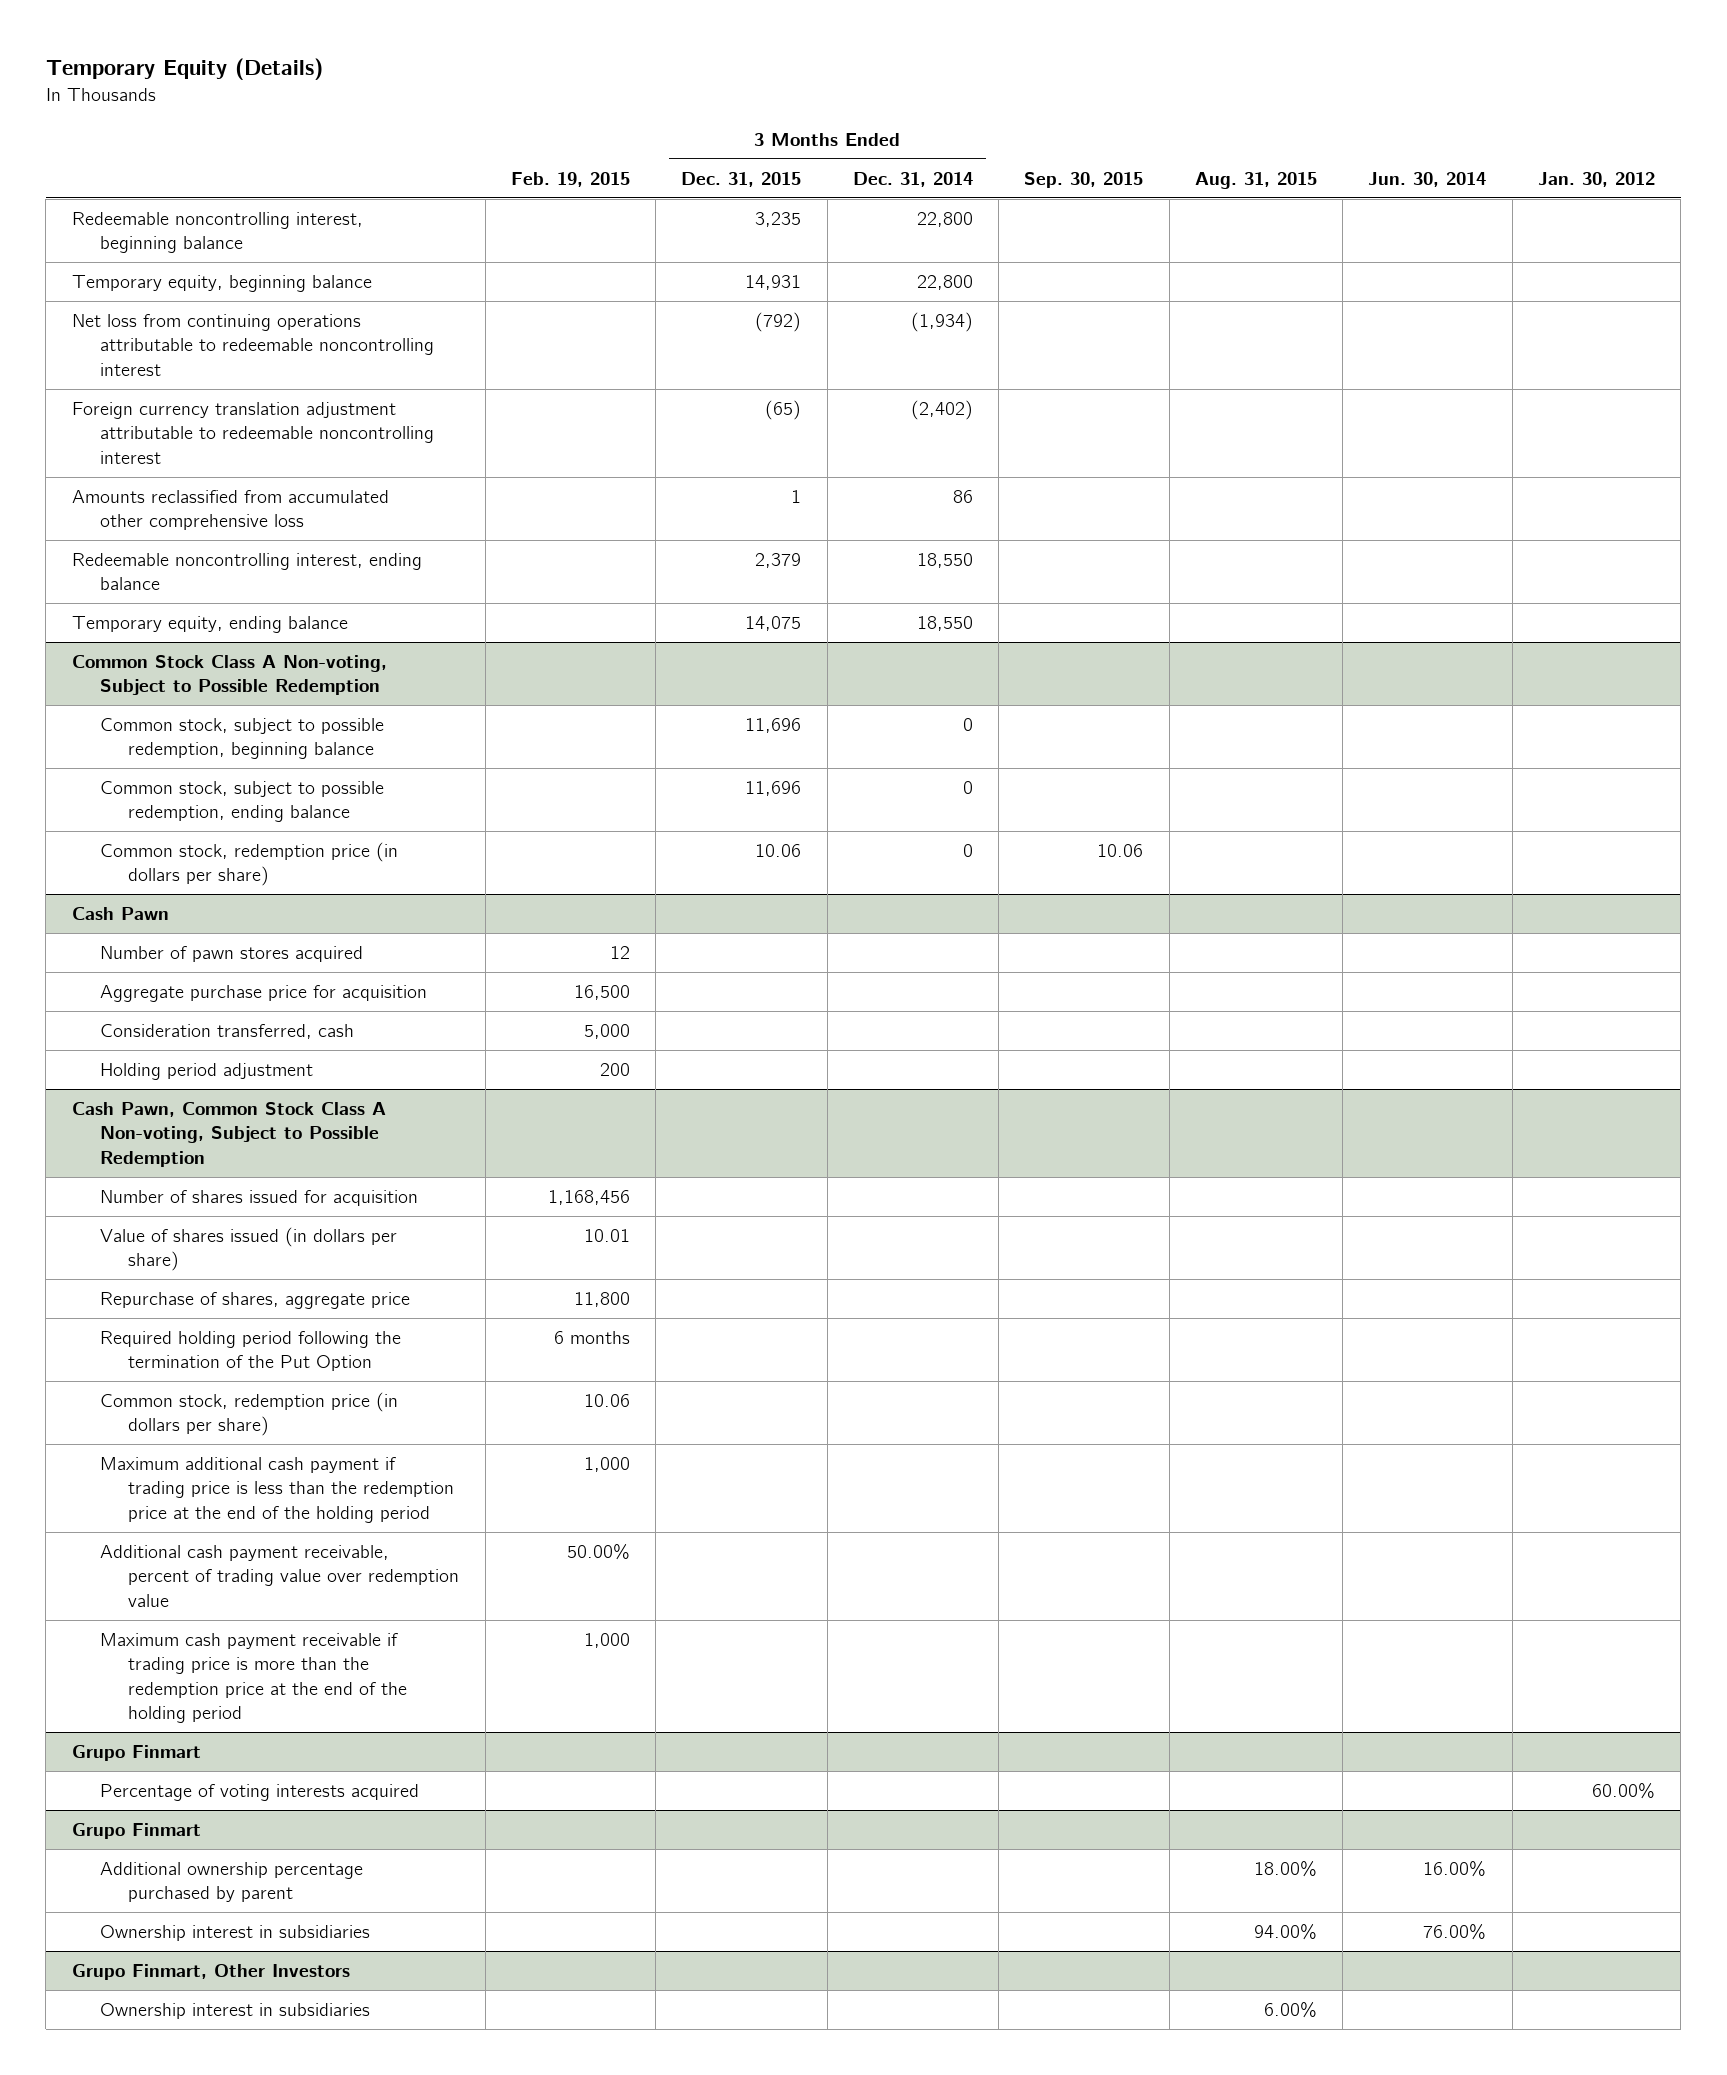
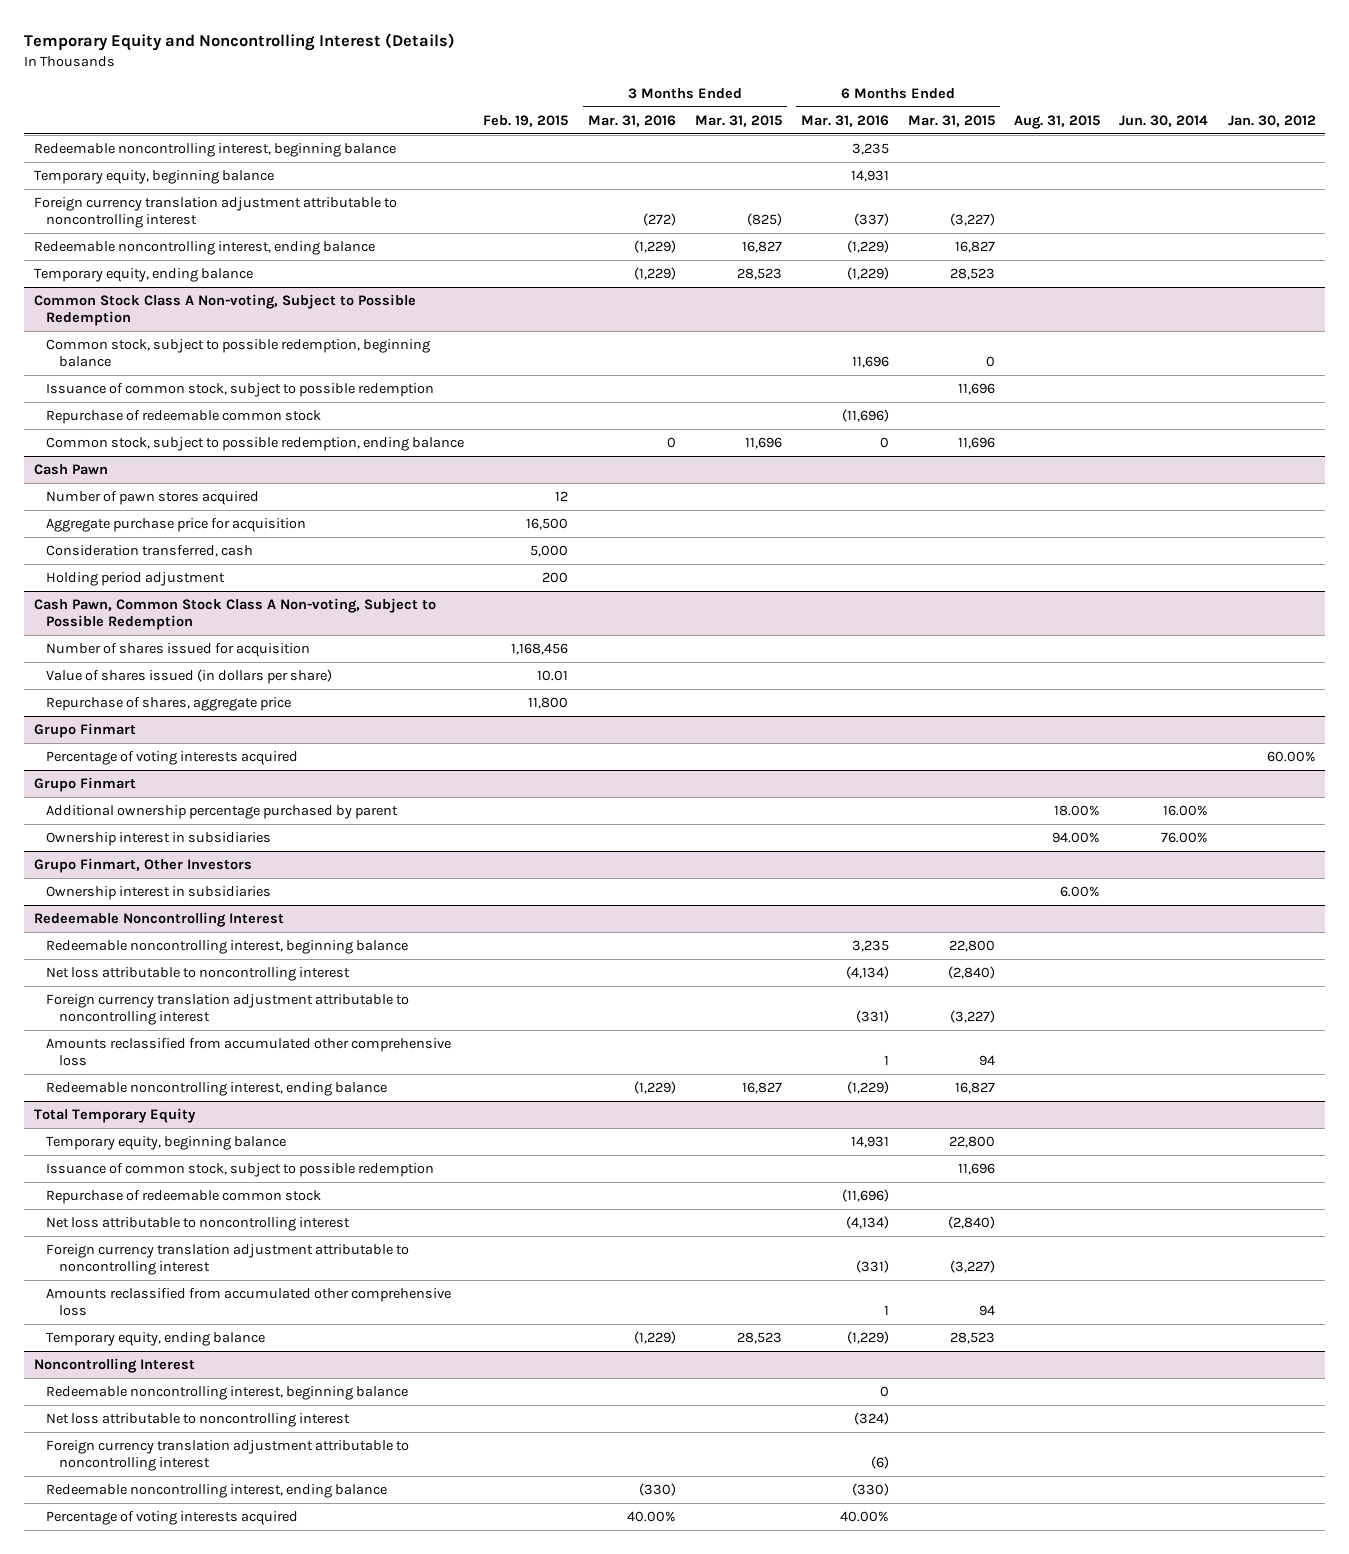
- Temporary Equity (Details)
+ Temporary Equity and Noncontrolling Interest (Details)
- | Feb. 19, 2015 | 3 Months Ended Dec. 31, 2015 | 3 Months Ended Dec. 31, 2014 | Sep. 30, 2015 | Aug. 31, 2015 | Jun. 30, 2014 | Jan. 30, 2012
+ | Feb. 19, 2015 | 3 Months Ended Mar. 31, 2016 | 3 Months Ended Mar. 31, 2015 | 6 Months Ended Mar. 31, 2016 | 6 Months Ended Mar. 31, 2015 | Aug. 31, 2015 | Jun. 30, 2014 | Jan. 30, 2012
- Net loss from continuing operations attributable to redeemable noncontrolling interest | | (792) | (1,934) | | | |
- Foreign currency translation adjustment attributable to redeemable noncontrolling interest | | (65) | (2,402) | | | |
- Amounts reclassified from accumulated other comprehensive loss | | 1 | 86 | | | |
+ Foreign currency translation adjustment attributable to noncontrolling interest | | (272) | (825) | (337) | (3,227) | | |
@ Common Stock Class A Non-voting, Subject to Possible Redemption
+ Issuance of common stock, subject to possible redemption | | | | | 11,696 | | |
+ Repurchase of redeemable common stock | | | | (11,696) | | | |
- Common stock, redemption price (in dollars per share) | | 10.06 | 0 | 10.06 | | |
@ Cash Pawn, Common Stock Class A Non-voting, Subject to Possible Redemption
- Required holding period following the termination of the Put Option | 6 months | | | | | |
- Common stock, redemption price (in dollars per share) | 10.06 | | | | | |
- Maximum additional cash payment if trading price is less than the redemption price at the end of the holding period | 1,000 | | | | | |
- Additional cash payment receivable, percent of trading value over redemption value | 50.00% | | | | | |
- Maximum cash payment receivable if trading price is more than the redemption price at the end of the holding period | 1,000 | | | | | |
+ Redeemable Noncontrolling Interest
+ Redeemable noncontrolling interest, beginning balance | | | | 3,235 | 22,800 | | |
+ Net loss attributable to noncontrolling interest | | | | (4,134) | (2,840) | | |
+ Foreign currency translation adjustment attributable to noncontrolling interest | | | | (331) | (3,227) | | |
+ Amounts reclassified from accumulated other comprehensive loss | | | | 1 | 94 | | |
+ Redeemable noncontrolling interest, ending balance | | (1,229) | 16,827 | (1,229) | 16,827 | | |
+ Total Temporary Equity
+ Temporary equity, beginning balance | | | | 14,931 | 22,800 | | |
+ Issuance of common stock, subject to possible redemption | | | | | 11,696 | | |
+ Repurchase of redeemable common stock | | | | (11,696) | | | |
+ Net loss attributable to noncontrolling interest | | | | (4,134) | (2,840) | | |
+ Foreign currency translation adjustment attributable to noncontrolling interest | | | | (331) | (3,227) | | |
+ Amounts reclassified from accumulated other comprehensive loss | | | | 1 | 94 | | |
+ Temporary equity, ending balance | | (1,229) | 28,523 | (1,229) | 28,523 | | |
+ Noncontrolling Interest
+ Redeemable noncontrolling interest, beginning balance | | | | 0 | | | |
+ Net loss attributable to noncontrolling interest | | | | (324) | | | |
+ Foreign currency translation adjustment attributable to noncontrolling interest | | | | (6) | | | |
+ Redeemable noncontrolling interest, ending balance | | (330) | | (330) | | | |
+ Percentage of voting interests acquired | | 40.00% | | 40.00% | | | |

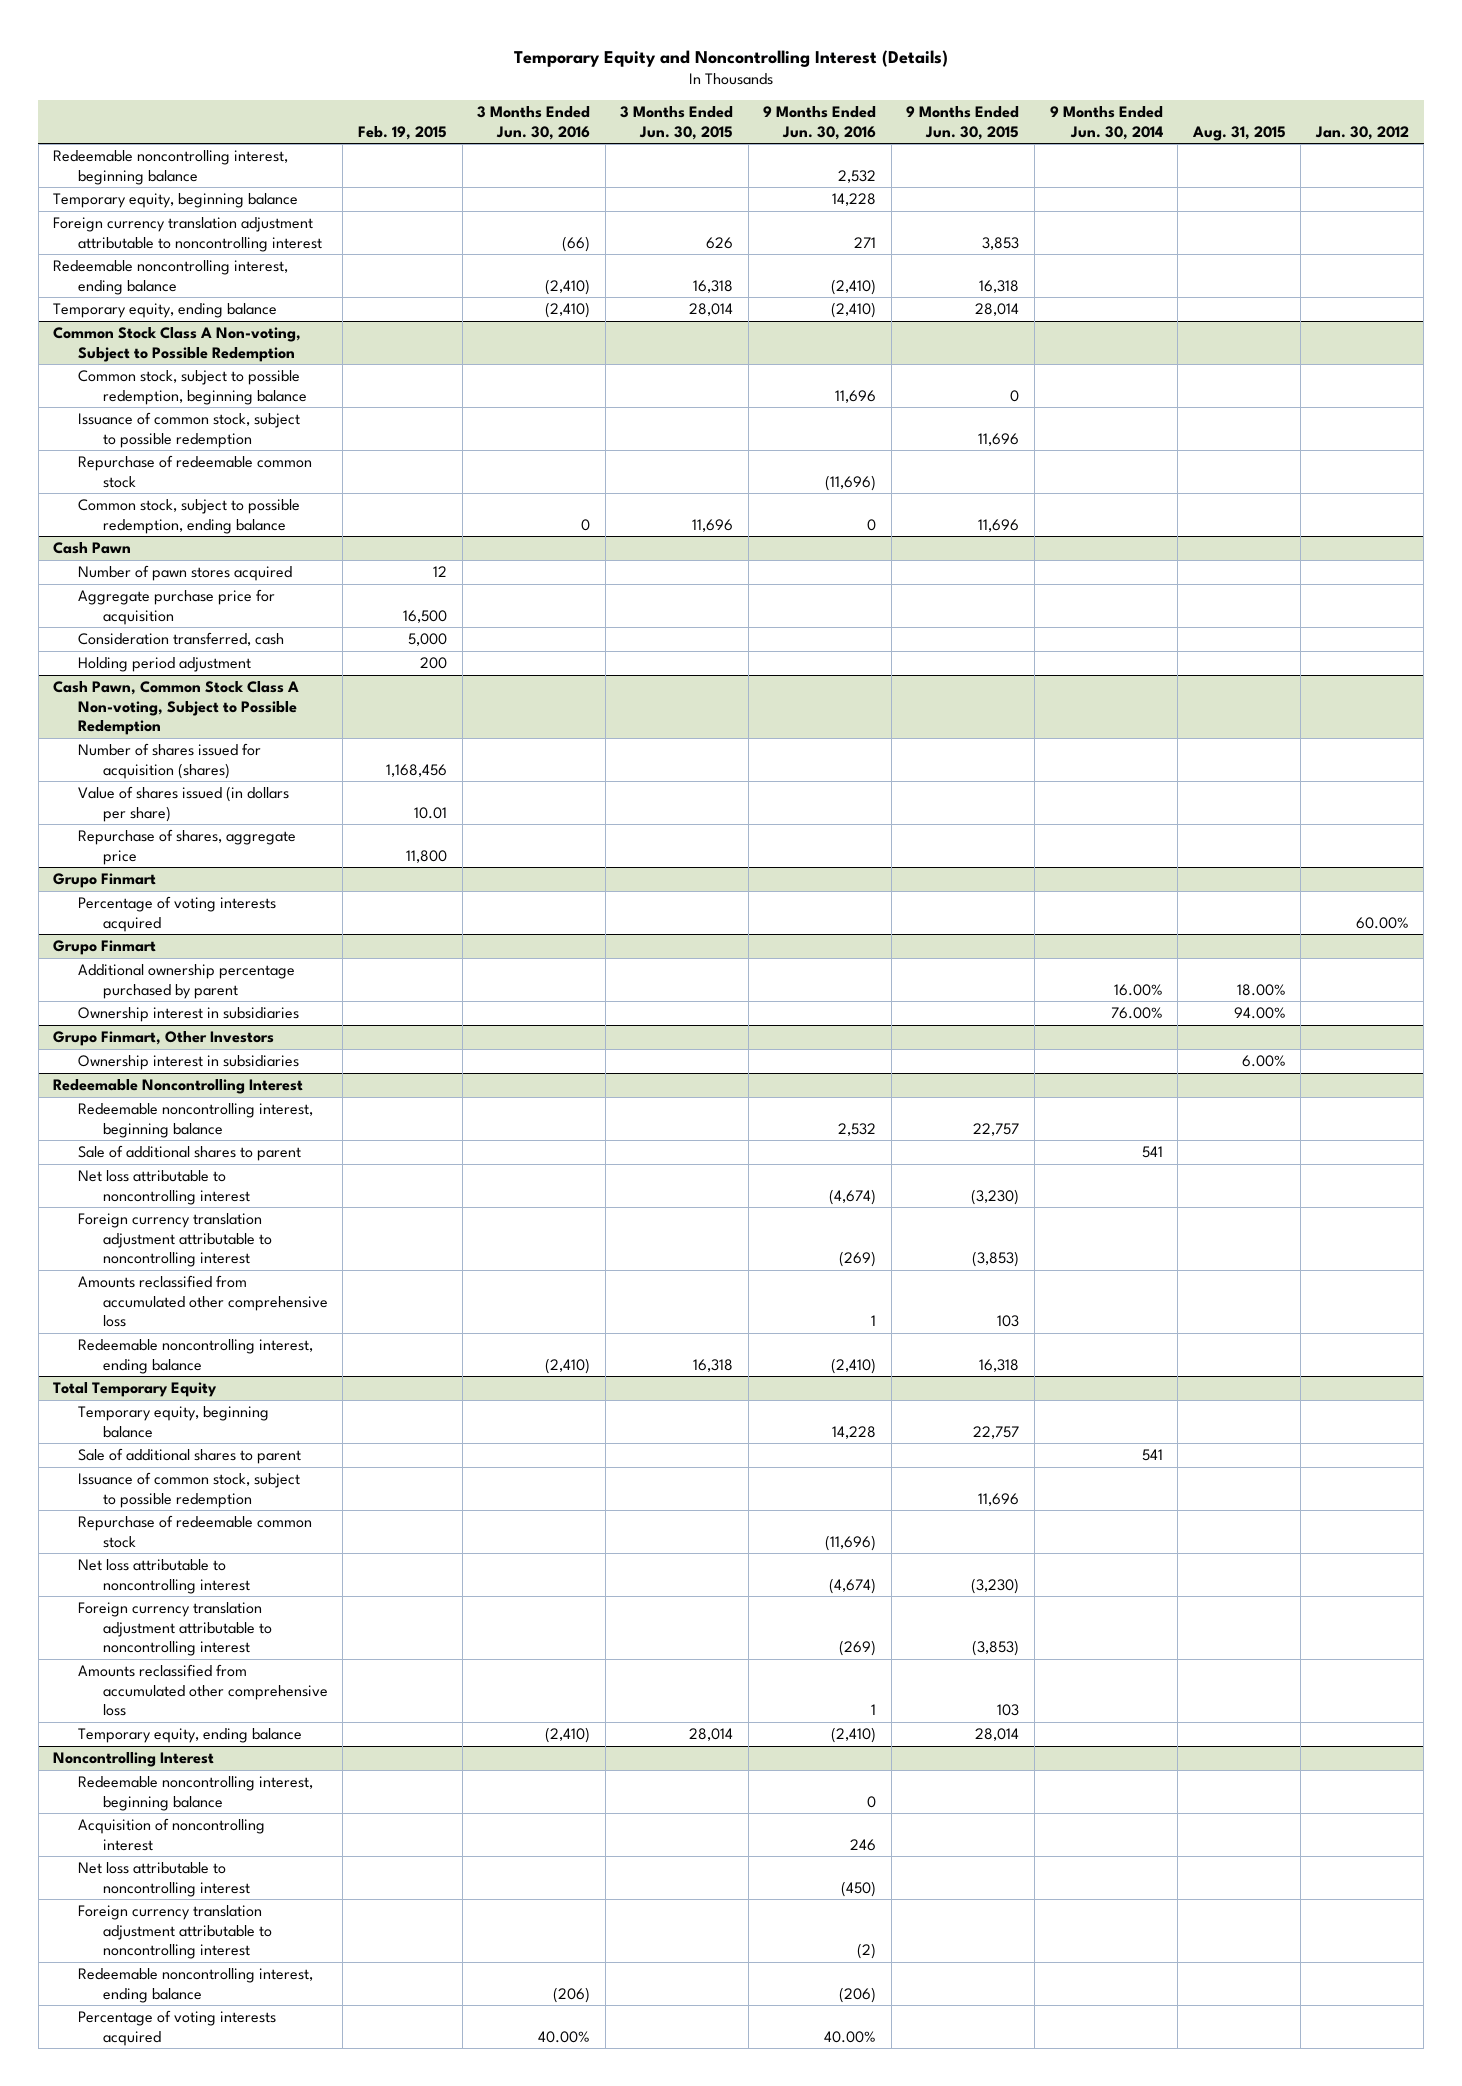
- | Feb. 19, 2015 | 3 Months Ended Mar. 31, 2016 | 3 Months Ended Mar. 31, 2015 | 6 Months Ended Mar. 31, 2016 | 6 Months Ended Mar. 31, 2015 | Aug. 31, 2015 | Jun. 30, 2014 | Jan. 30, 2012
+ | Feb. 19, 2015 | 3 Months Ended Jun. 30, 2016 | 3 Months Ended Jun. 30, 2015 | 9 Months Ended Jun. 30, 2016 | 9 Months Ended Jun. 30, 2015 | 9 Months Ended Jun. 30, 2014 | Aug. 31, 2015 | Jan. 30, 2012
@ Cash Pawn, Common Stock Class A Non-voting, Subject to Possible Redemption
- Number of shares issued for acquisition | 1,168,456 | | | | | | |
+ Number of shares issued for acquisition (shares) | 1,168,456 | | | | | | |
@ Redeemable Noncontrolling Interest
+ Sale of additional shares to parent | | | | | | 541 | |
@ Total Temporary Equity
+ Sale of additional shares to parent | | | | | | 541 | |
@ Noncontrolling Interest
+ Acquisition of noncontrolling interest | | | | 246 | | | |

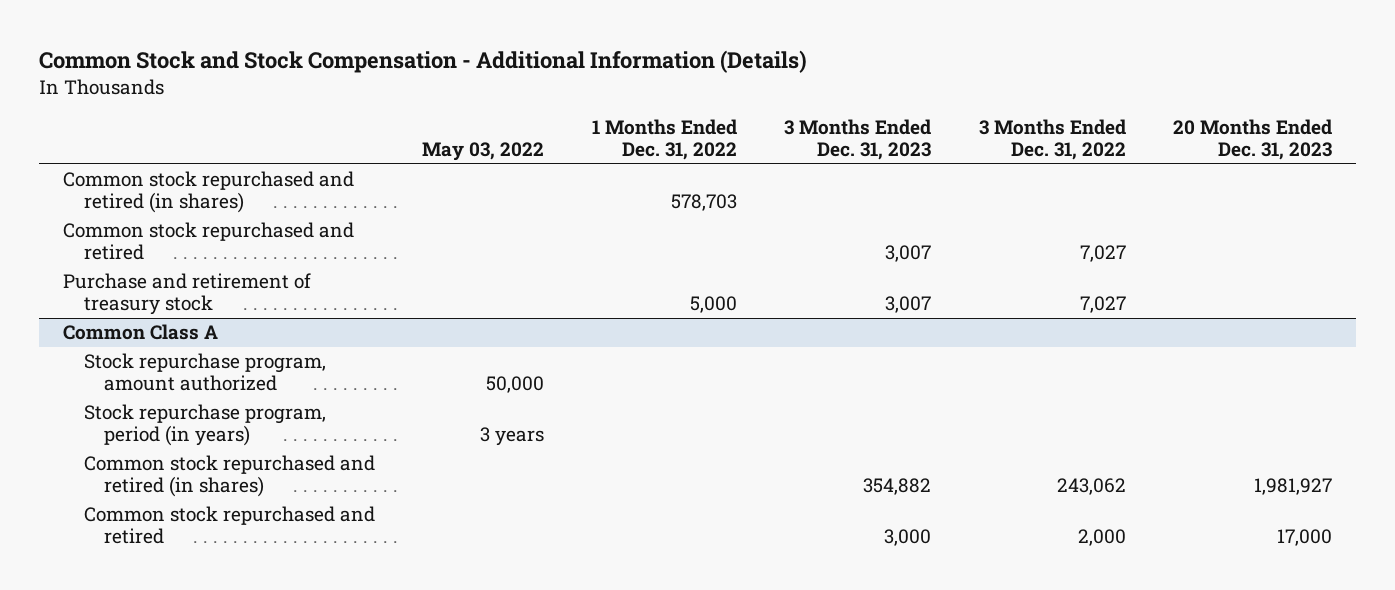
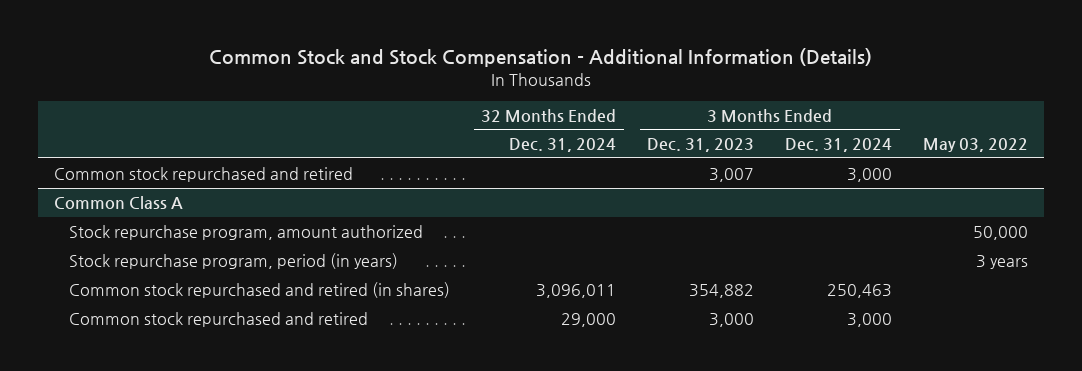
- | May 03, 2022 | 1 Months Ended Dec. 31, 2022 | 3 Months Ended Dec. 31, 2023 | 3 Months Ended Dec. 31, 2022 | 20 Months Ended Dec. 31, 2023
+ | 32 Months Ended Dec. 31, 2024 | 3 Months Ended Dec. 31, 2023 | 3 Months Ended Dec. 31, 2024 | May 03, 2022
- Common stock repurchased and retired (in shares) | | 578,703 | | |
- Purchase and retirement of treasury stock | | 5,000 | 3,007 | 7,027 |

